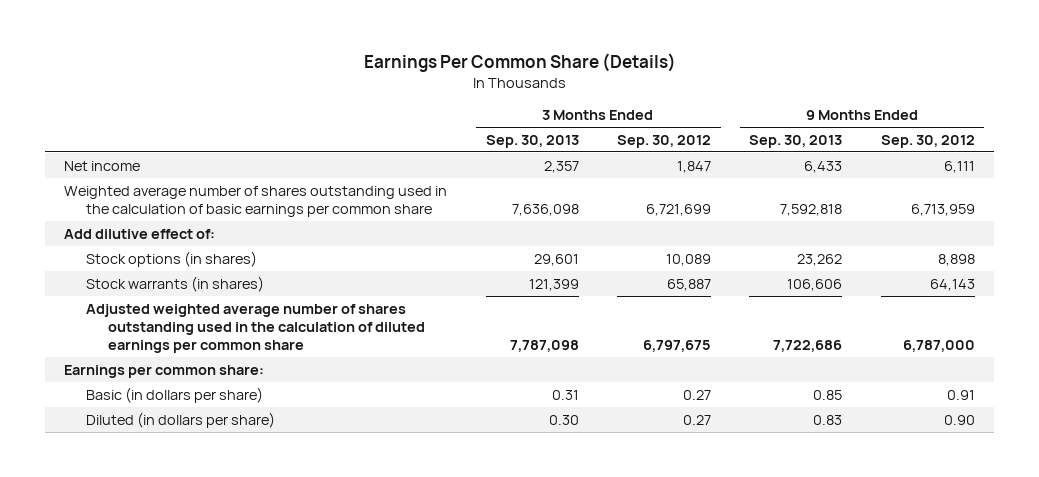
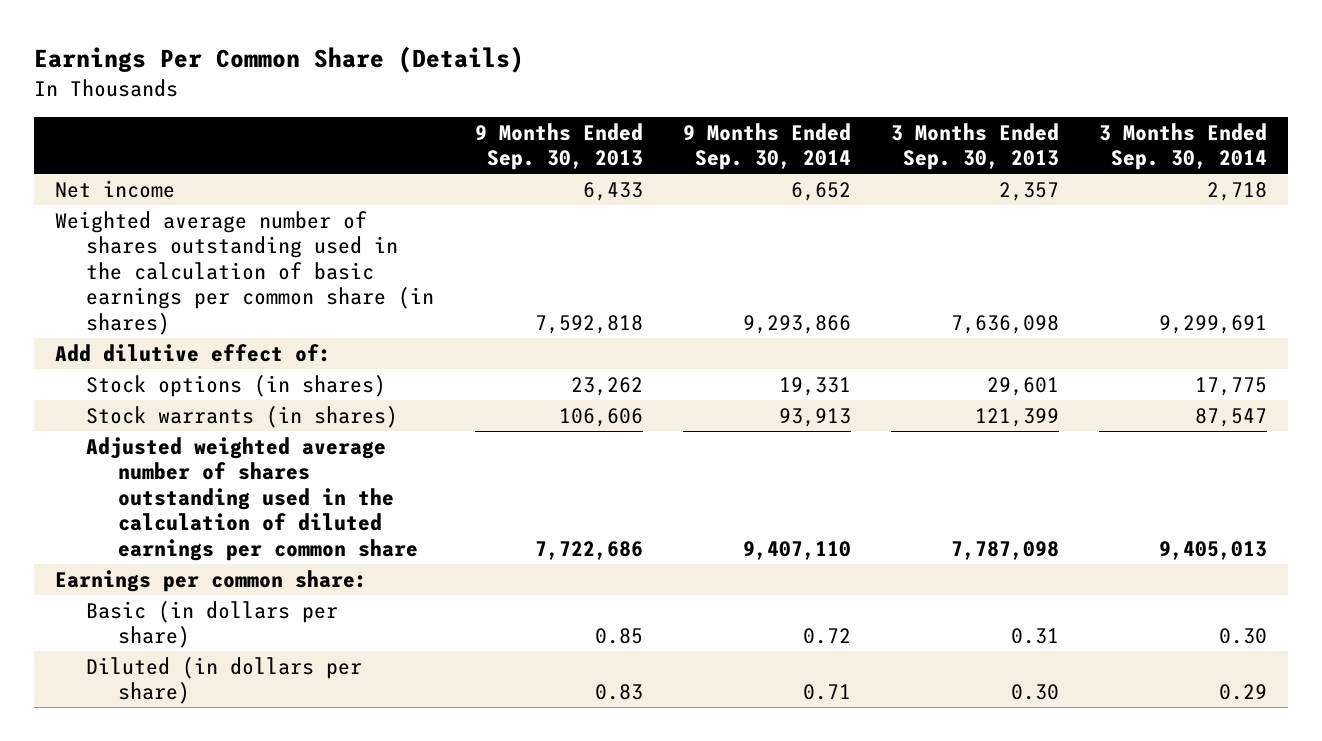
- | 3 Months Ended Sep. 30, 2013 | 3 Months Ended Sep. 30, 2012 | 9 Months Ended Sep. 30, 2013 | 9 Months Ended Sep. 30, 2012
+ | 9 Months Ended Sep. 30, 2013 | 9 Months Ended Sep. 30, 2014 | 3 Months Ended Sep. 30, 2013 | 3 Months Ended Sep. 30, 2014
- Weighted average number of shares outstanding used in the calculation of basic earnings per common share | 7,636,098 | 6,721,699 | 7,592,818 | 6,713,959
+ Weighted average number of shares outstanding used in the calculation of basic earnings per common share (in shares) | 7,592,818 | 9,293,866 | 7,636,098 | 9,299,691

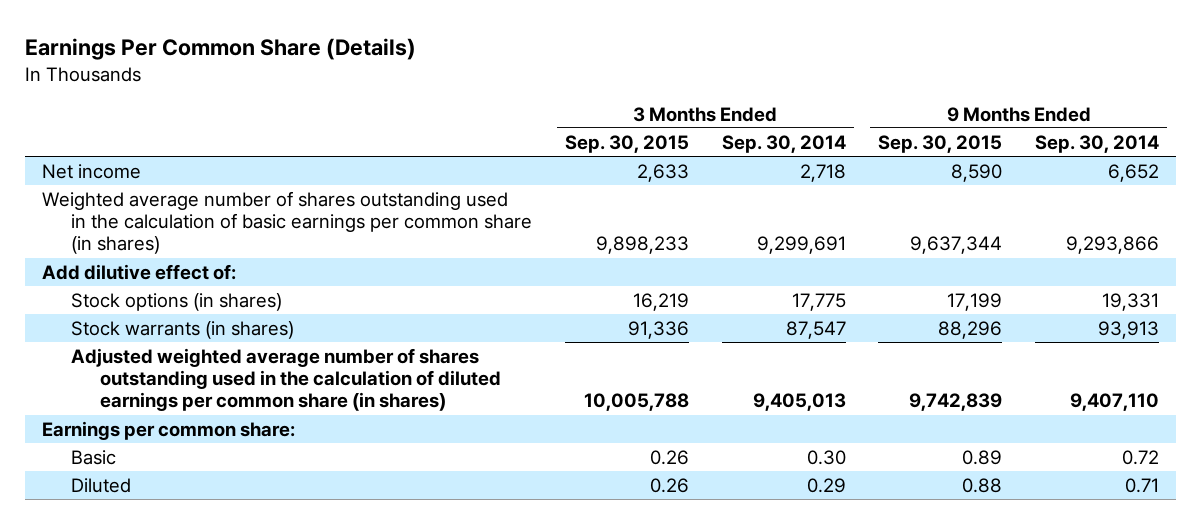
- | 9 Months Ended Sep. 30, 2013 | 9 Months Ended Sep. 30, 2014 | 3 Months Ended Sep. 30, 2013 | 3 Months Ended Sep. 30, 2014
+ | 3 Months Ended Sep. 30, 2015 | 3 Months Ended Sep. 30, 2014 | 9 Months Ended Sep. 30, 2015 | 9 Months Ended Sep. 30, 2014
- Adjusted weighted average number of shares outstanding used in the calculation of diluted earnings per common share | 7,722,686 | 9,407,110 | 7,787,098 | 9,405,013
+ Adjusted weighted average number of shares outstanding used in the calculation of diluted earnings per common share (in shares) | 10,005,788 | 9,405,013 | 9,742,839 | 9,407,110
- Basic (in dollars per share) | 0.85 | 0.72 | 0.31 | 0.30
- Diluted (in dollars per share) | 0.83 | 0.71 | 0.30 | 0.29
+ Basic | 0.26 | 0.30 | 0.89 | 0.72
+ Diluted | 0.26 | 0.29 | 0.88 | 0.71

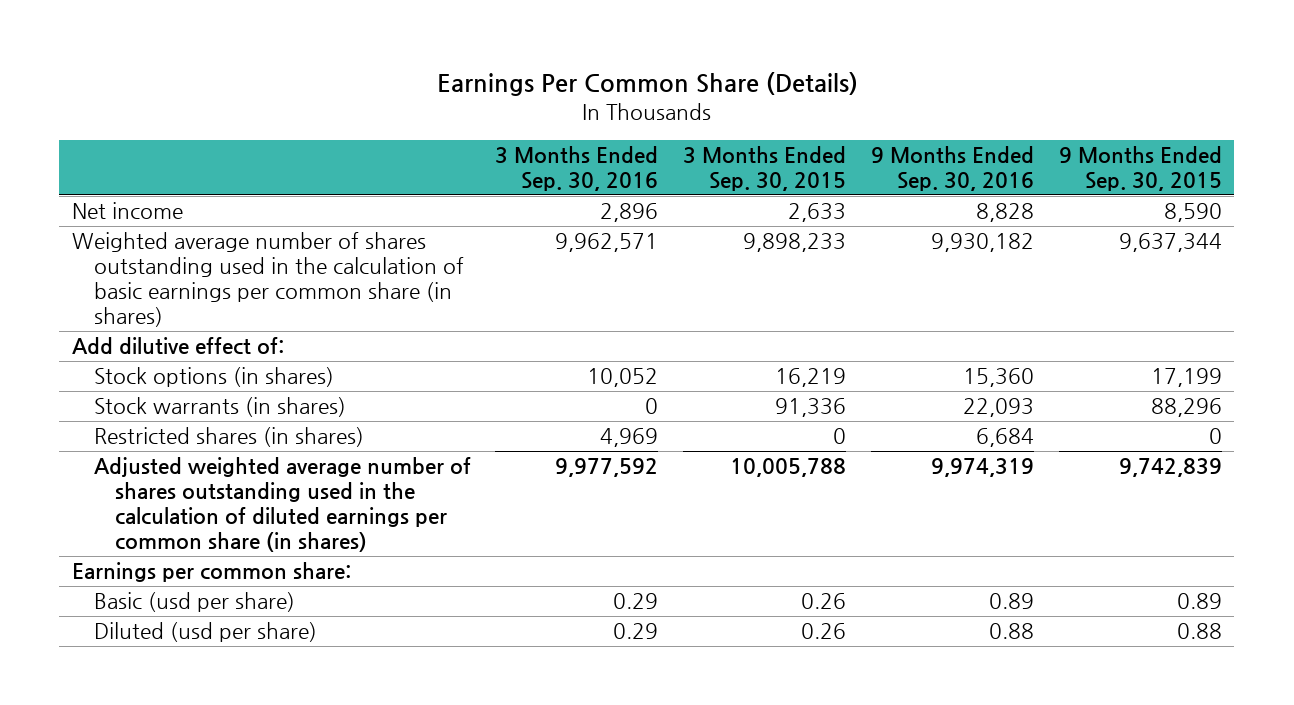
- | 3 Months Ended Sep. 30, 2015 | 3 Months Ended Sep. 30, 2014 | 9 Months Ended Sep. 30, 2015 | 9 Months Ended Sep. 30, 2014
+ | 3 Months Ended Sep. 30, 2016 | 3 Months Ended Sep. 30, 2015 | 9 Months Ended Sep. 30, 2016 | 9 Months Ended Sep. 30, 2015
+ Restricted shares (in shares) | 4,969 | 0 | 6,684 | 0
- Basic | 0.26 | 0.30 | 0.89 | 0.72
- Diluted | 0.26 | 0.29 | 0.88 | 0.71
+ Basic (usd per share) | 0.29 | 0.26 | 0.89 | 0.89
+ Diluted (usd per share) | 0.29 | 0.26 | 0.88 | 0.88

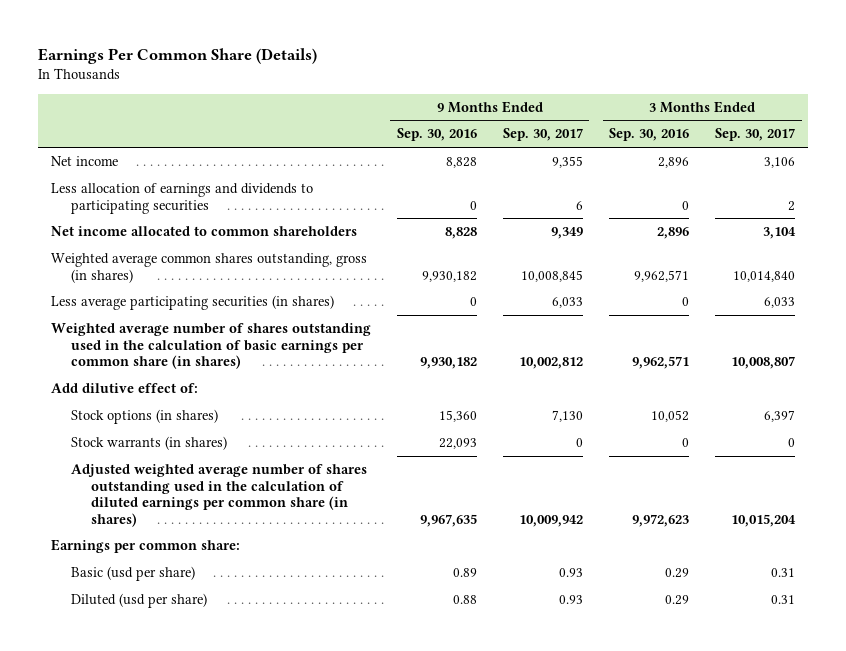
- | 3 Months Ended Sep. 30, 2016 | 3 Months Ended Sep. 30, 2015 | 9 Months Ended Sep. 30, 2016 | 9 Months Ended Sep. 30, 2015
+ | 9 Months Ended Sep. 30, 2016 | 9 Months Ended Sep. 30, 2017 | 3 Months Ended Sep. 30, 2016 | 3 Months Ended Sep. 30, 2017
+ Less allocation of earnings and dividends to participating securities | 0 | 6 | 0 | 2
+ Net income allocated to common shareholders | 8,828 | 9,349 | 2,896 | 3,104
+ Weighted average common shares outstanding, gross (in shares) | 9,930,182 | 10,008,845 | 9,962,571 | 10,014,840
+ Less average participating securities (in shares) | 0 | 6,033 | 0 | 6,033
- Restricted shares (in shares) | 4,969 | 0 | 6,684 | 0
- Adjusted weighted average number of shares outstanding used in the calculation of diluted earnings per common share (in shares) | 9,977,592 | 10,005,788 | 9,974,319 | 9,742,839
+ Adjusted weighted average number of shares outstanding used in the calculation of diluted earnings per common share (in shares) | 9,967,635 | 10,009,942 | 9,972,623 | 10,015,204

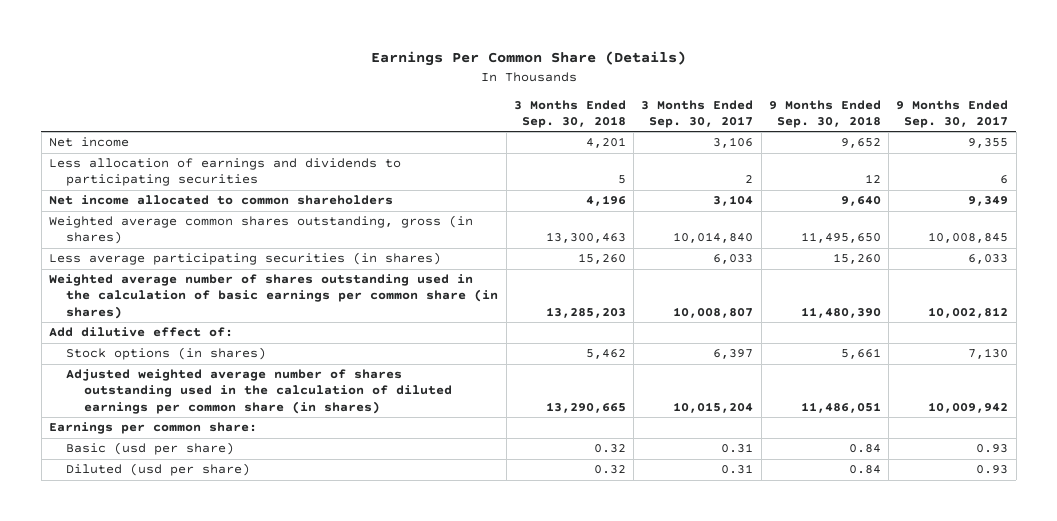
- | 9 Months Ended Sep. 30, 2016 | 9 Months Ended Sep. 30, 2017 | 3 Months Ended Sep. 30, 2016 | 3 Months Ended Sep. 30, 2017
+ | 3 Months Ended Sep. 30, 2018 | 3 Months Ended Sep. 30, 2017 | 9 Months Ended Sep. 30, 2018 | 9 Months Ended Sep. 30, 2017
- Stock warrants (in shares) | 22,093 | 0 | 0 | 0

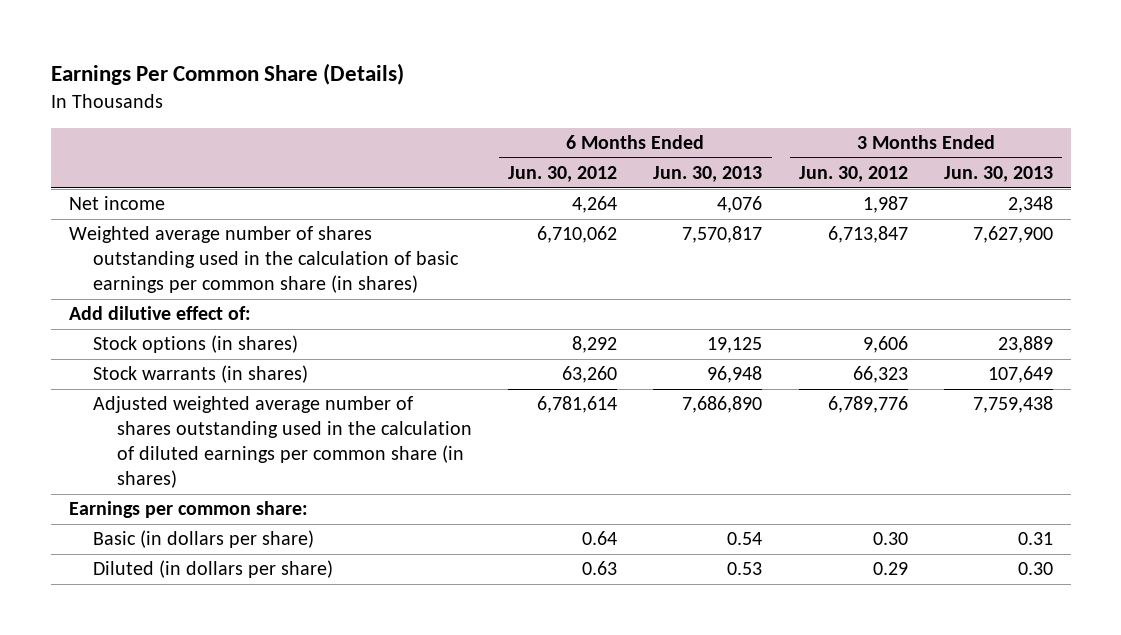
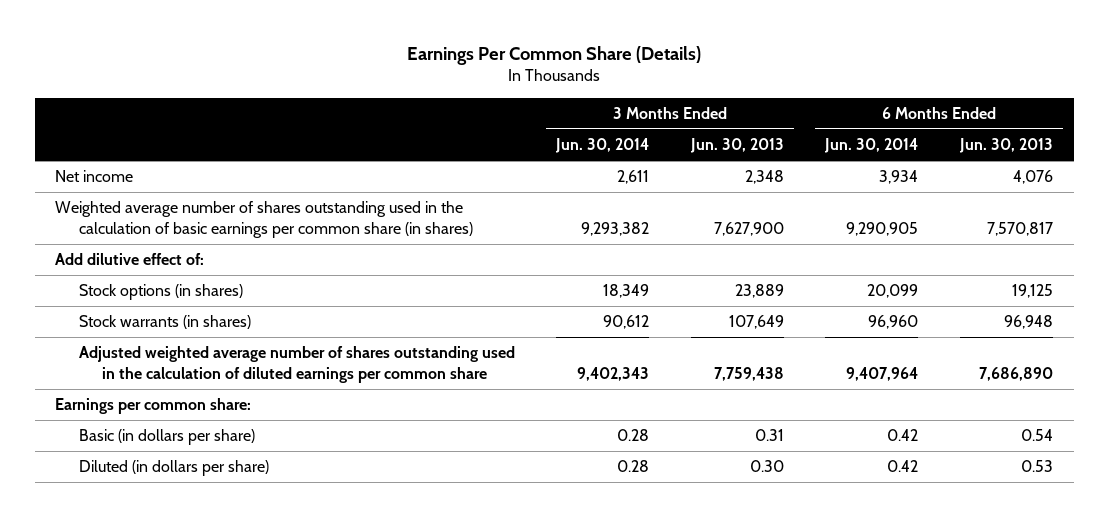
- | 6 Months Ended Jun. 30, 2012 | 6 Months Ended Jun. 30, 2013 | 3 Months Ended Jun. 30, 2012 | 3 Months Ended Jun. 30, 2013
+ | 3 Months Ended Jun. 30, 2014 | 3 Months Ended Jun. 30, 2013 | 6 Months Ended Jun. 30, 2014 | 6 Months Ended Jun. 30, 2013
- Adjusted weighted average number of shares outstanding used in the calculation of diluted earnings per common share (in shares) | 6,781,614 | 7,686,890 | 6,789,776 | 7,759,438
+ Adjusted weighted average number of shares outstanding used in the calculation of diluted earnings per common share | 9,402,343 | 7,759,438 | 9,407,964 | 7,686,890

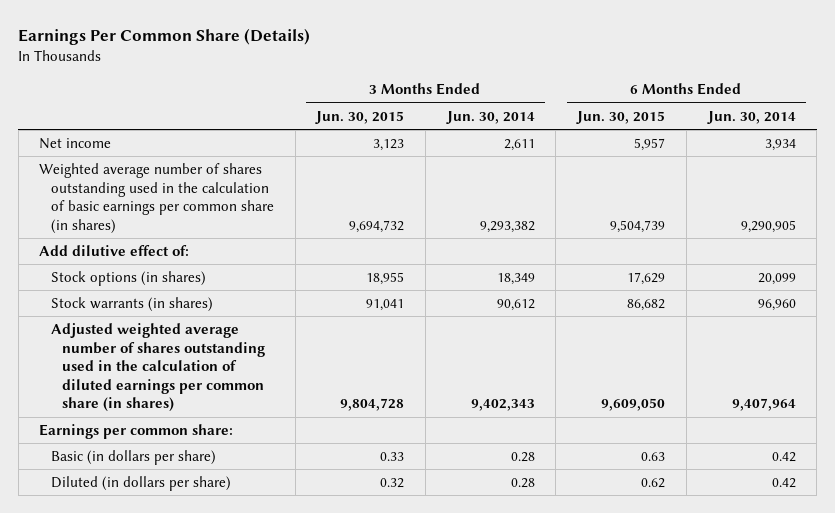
- | 3 Months Ended Jun. 30, 2014 | 3 Months Ended Jun. 30, 2013 | 6 Months Ended Jun. 30, 2014 | 6 Months Ended Jun. 30, 2013
+ | 3 Months Ended Jun. 30, 2015 | 3 Months Ended Jun. 30, 2014 | 6 Months Ended Jun. 30, 2015 | 6 Months Ended Jun. 30, 2014
- Adjusted weighted average number of shares outstanding used in the calculation of diluted earnings per common share | 9,402,343 | 7,759,438 | 9,407,964 | 7,686,890
+ Adjusted weighted average number of shares outstanding used in the calculation of diluted earnings per common share (in shares) | 9,804,728 | 9,402,343 | 9,609,050 | 9,407,964

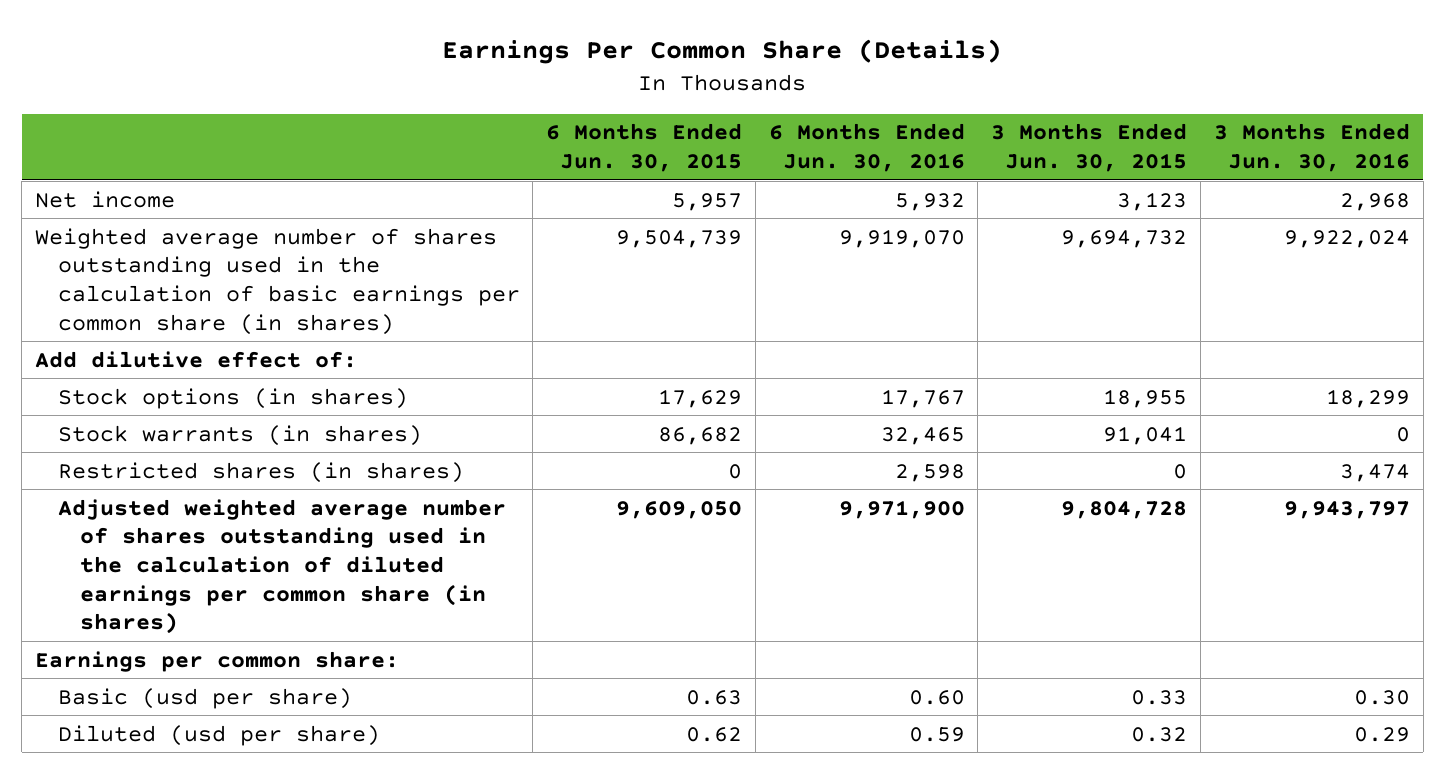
- | 3 Months Ended Jun. 30, 2015 | 3 Months Ended Jun. 30, 2014 | 6 Months Ended Jun. 30, 2015 | 6 Months Ended Jun. 30, 2014
+ | 6 Months Ended Jun. 30, 2015 | 6 Months Ended Jun. 30, 2016 | 3 Months Ended Jun. 30, 2015 | 3 Months Ended Jun. 30, 2016
+ Restricted shares (in shares) | 0 | 2,598 | 0 | 3,474
- Basic (in dollars per share) | 0.33 | 0.28 | 0.63 | 0.42
- Diluted (in dollars per share) | 0.32 | 0.28 | 0.62 | 0.42
+ Basic (usd per share) | 0.63 | 0.60 | 0.33 | 0.30
+ Diluted (usd per share) | 0.62 | 0.59 | 0.32 | 0.29

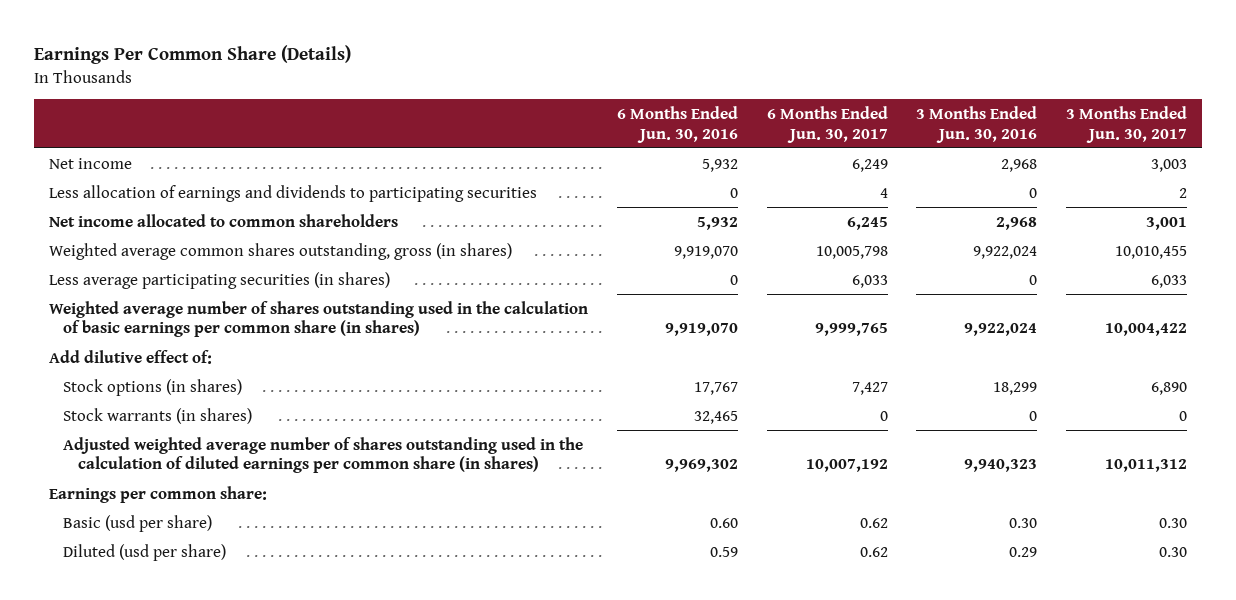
- | 6 Months Ended Jun. 30, 2015 | 6 Months Ended Jun. 30, 2016 | 3 Months Ended Jun. 30, 2015 | 3 Months Ended Jun. 30, 2016
+ | 6 Months Ended Jun. 30, 2016 | 6 Months Ended Jun. 30, 2017 | 3 Months Ended Jun. 30, 2016 | 3 Months Ended Jun. 30, 2017
+ Less allocation of earnings and dividends to participating securities | 0 | 4 | 0 | 2
+ Net income allocated to common shareholders | 5,932 | 6,245 | 2,968 | 3,001
+ Weighted average common shares outstanding, gross (in shares) | 9,919,070 | 10,005,798 | 9,922,024 | 10,010,455
+ Less average participating securities (in shares) | 0 | 6,033 | 0 | 6,033
- Restricted shares (in shares) | 0 | 2,598 | 0 | 3,474
- Adjusted weighted average number of shares outstanding used in the calculation of diluted earnings per common share (in shares) | 9,609,050 | 9,971,900 | 9,804,728 | 9,943,797
+ Adjusted weighted average number of shares outstanding used in the calculation of diluted earnings per common share (in shares) | 9,969,302 | 10,007,192 | 9,940,323 | 10,011,312

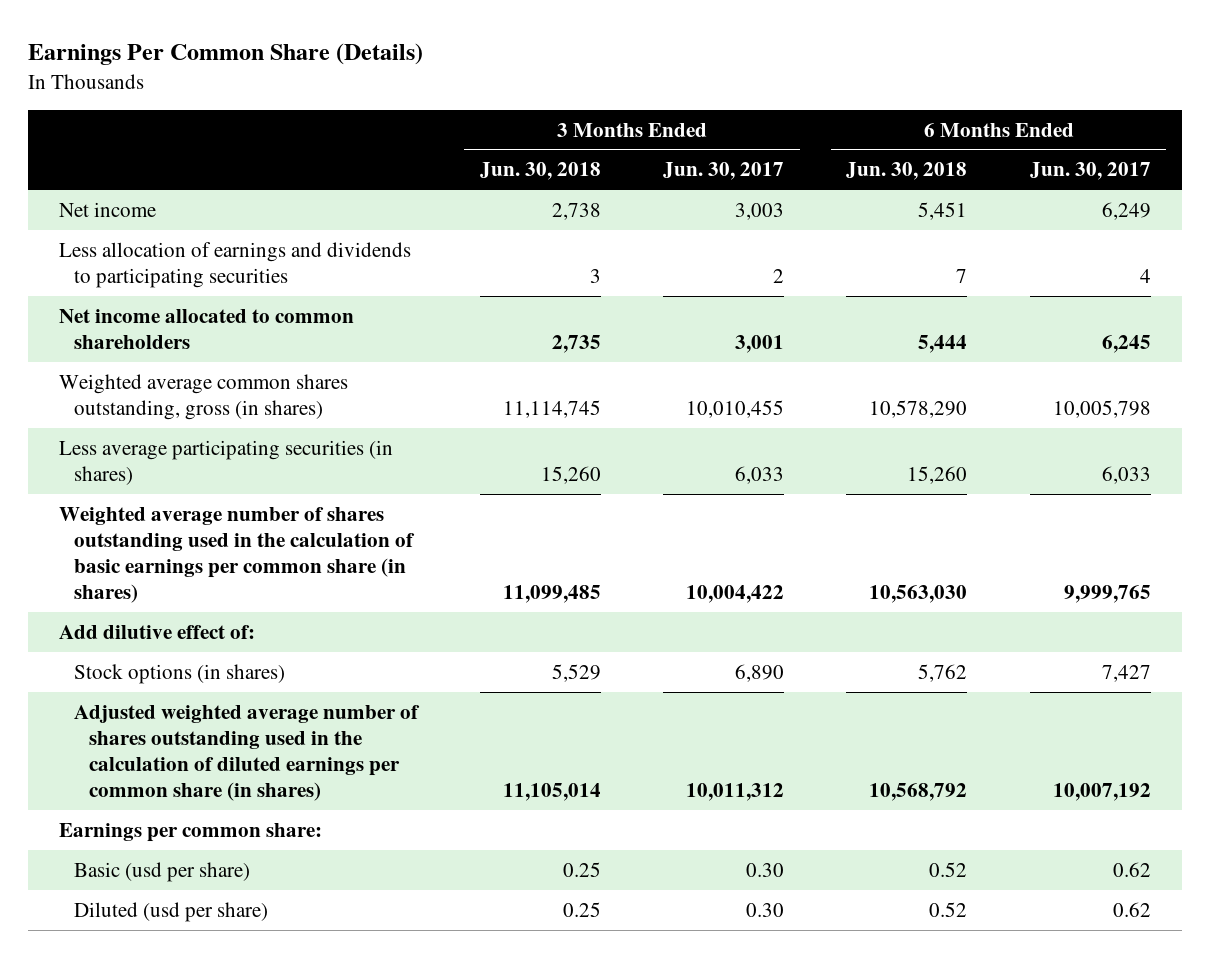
- | 6 Months Ended Jun. 30, 2016 | 6 Months Ended Jun. 30, 2017 | 3 Months Ended Jun. 30, 2016 | 3 Months Ended Jun. 30, 2017
+ | 3 Months Ended Jun. 30, 2018 | 3 Months Ended Jun. 30, 2017 | 6 Months Ended Jun. 30, 2018 | 6 Months Ended Jun. 30, 2017
- Stock warrants (in shares) | 32,465 | 0 | 0 | 0

